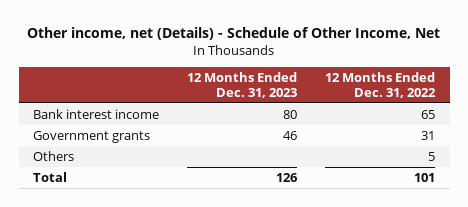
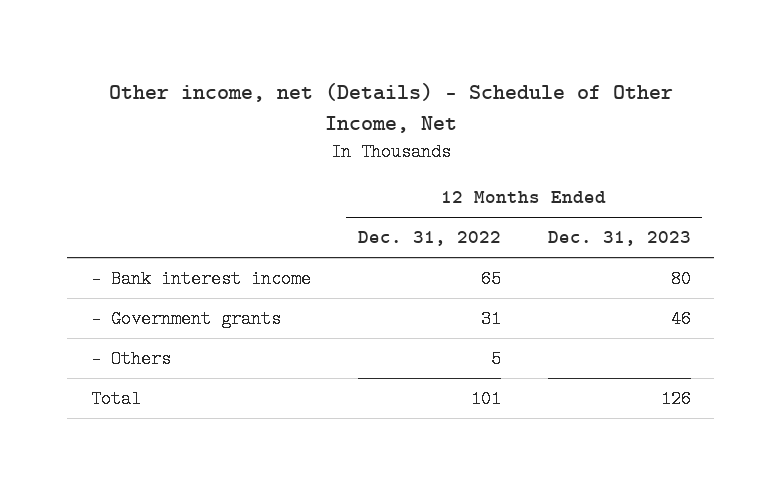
- | 12 Months Ended Dec. 31, 2023 | 12 Months Ended Dec. 31, 2022
+ | 12 Months Ended Dec. 31, 2022 | 12 Months Ended Dec. 31, 2023
- Bank interest income | 80 | 65
- Government grants | 46 | 31
- Others | | 5
+ - Bank interest income | 65 | 80
+ - Government grants | 31 | 46
+ - Others | 5 |

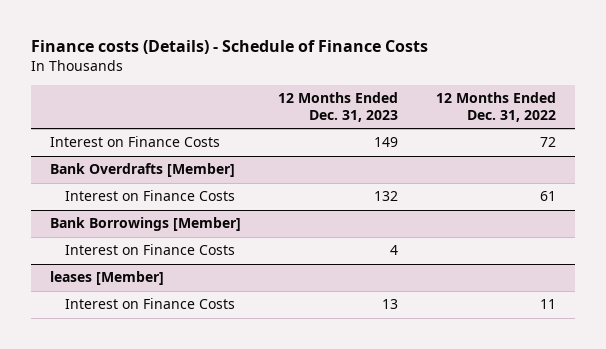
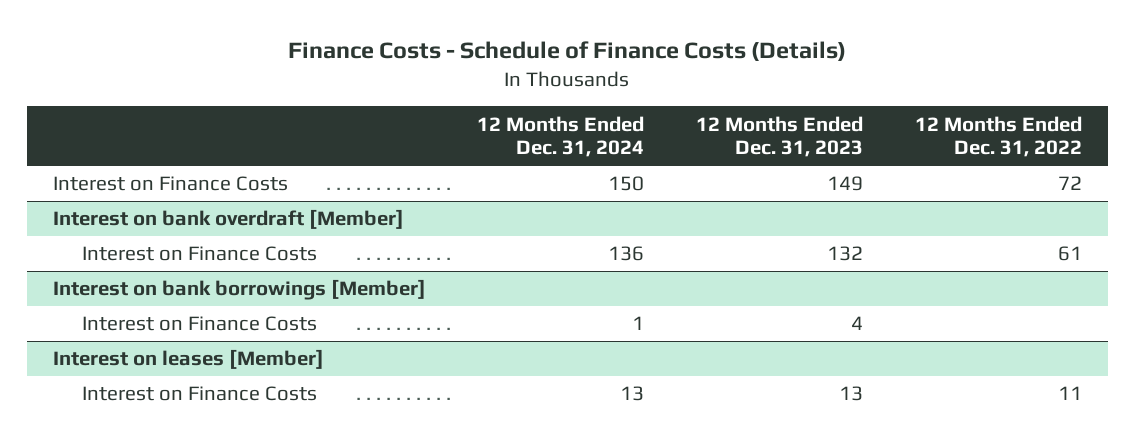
- Finance costs (Details) - Schedule of Finance Costs
+ Finance Costs - Schedule of Finance Costs (Details)
- | 12 Months Ended Dec. 31, 2023 | 12 Months Ended Dec. 31, 2022
+ | 12 Months Ended Dec. 31, 2024 | 12 Months Ended Dec. 31, 2023 | 12 Months Ended Dec. 31, 2022
- Bank Overdrafts [Member]
+ Interest on bank overdraft [Member]
- Bank Borrowings [Member]
+ Interest on bank borrowings [Member]
- leases [Member]
+ Interest on leases [Member]

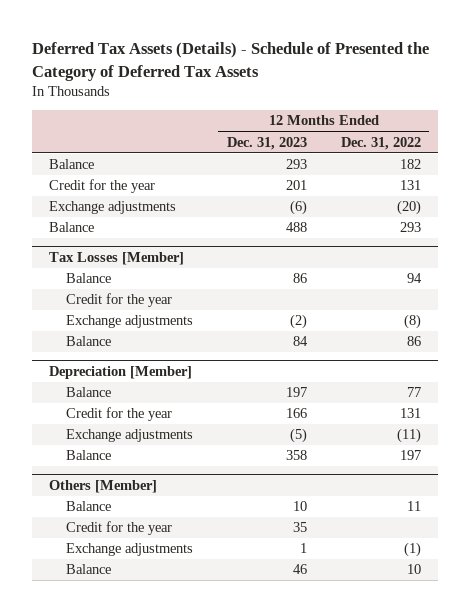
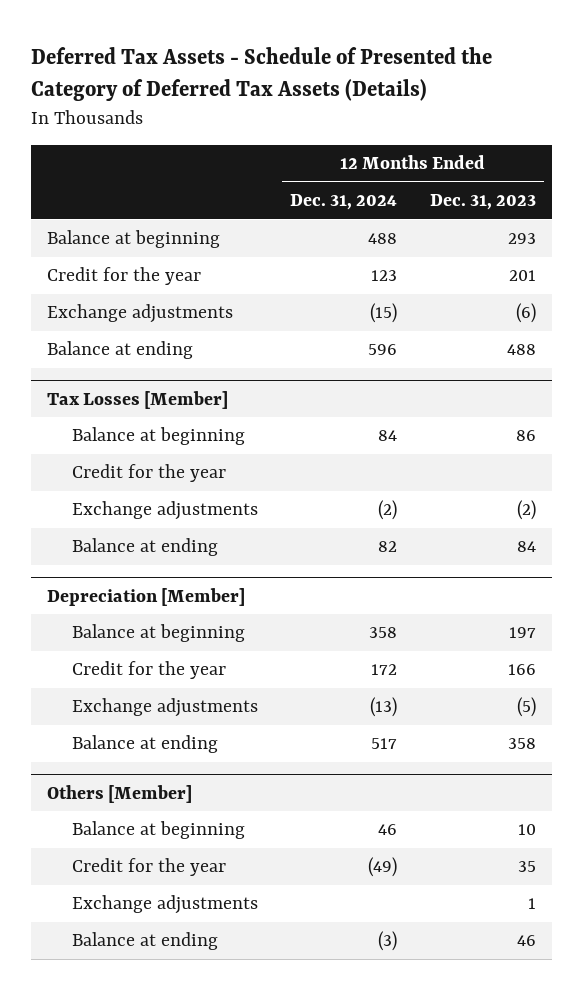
- Deferred Tax Assets (Details) - Schedule of Presented the Category of Deferred Tax Assets
+ Deferred Tax Assets - Schedule of Presented the Category of Deferred Tax Assets (Details)
- | 12 Months Ended Dec. 31, 2023 | 12 Months Ended Dec. 31, 2022
+ | 12 Months Ended Dec. 31, 2024 | 12 Months Ended Dec. 31, 2023
- Balance | 293 | 182
+ Balance at beginning | 488 | 293
- Balance | 488 | 293
+ Balance at ending | 596 | 488
@ Tax Losses [Member]
- Balance | 86 | 94
+ Balance at beginning | 84 | 86
- Balance | 84 | 86
+ Balance at ending | 82 | 84
@ Depreciation [Member]
- Balance | 197 | 77
+ Balance at beginning | 358 | 197
- Balance | 358 | 197
+ Balance at ending | 517 | 358
@ Others [Member]
- Balance | 10 | 11
+ Balance at beginning | 46 | 10
- Balance | 46 | 10
+ Balance at ending | (3) | 46

